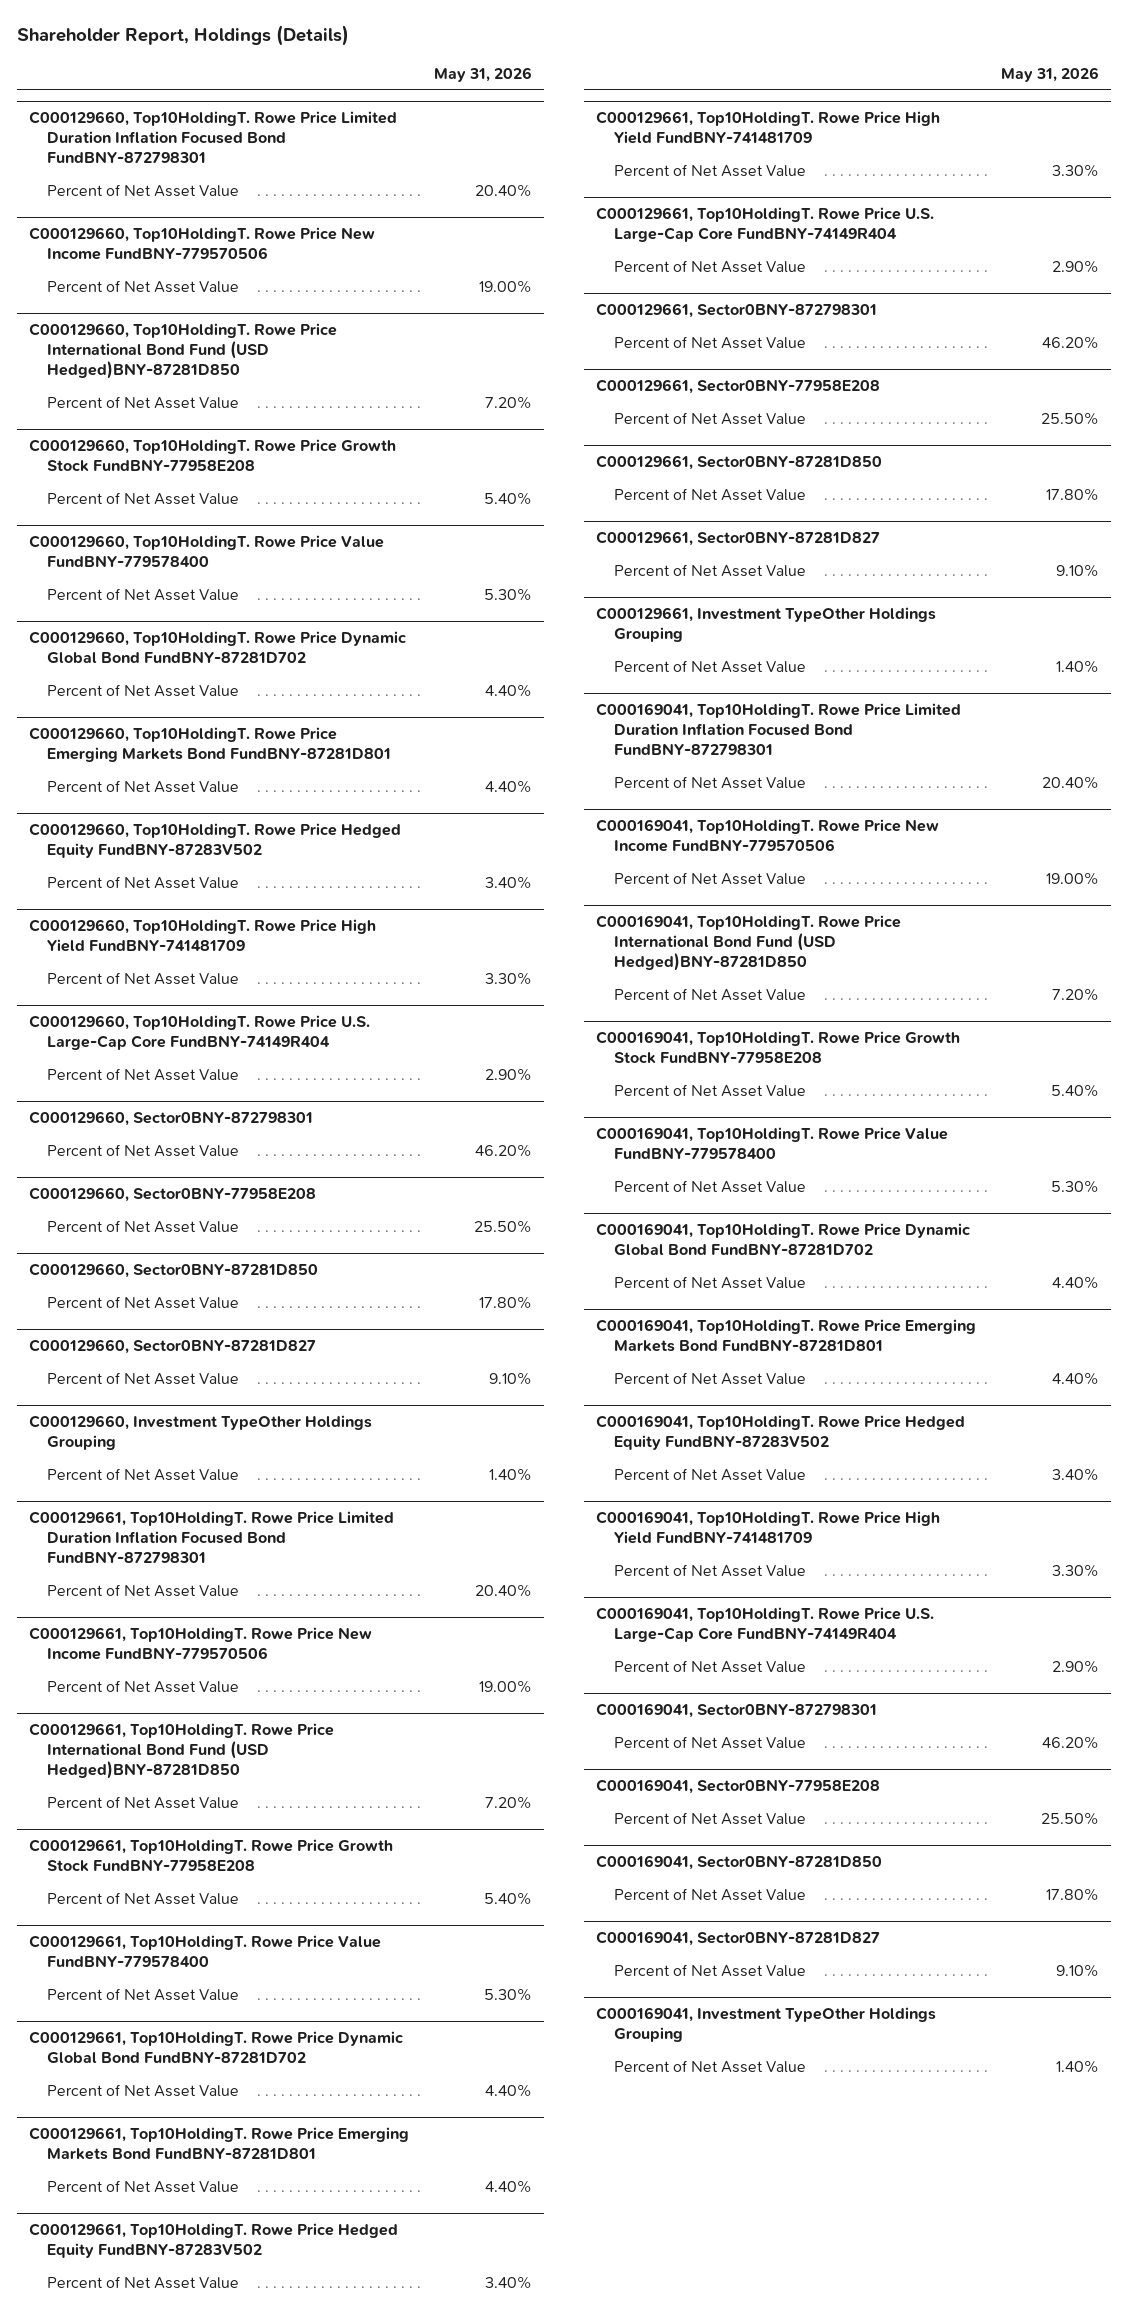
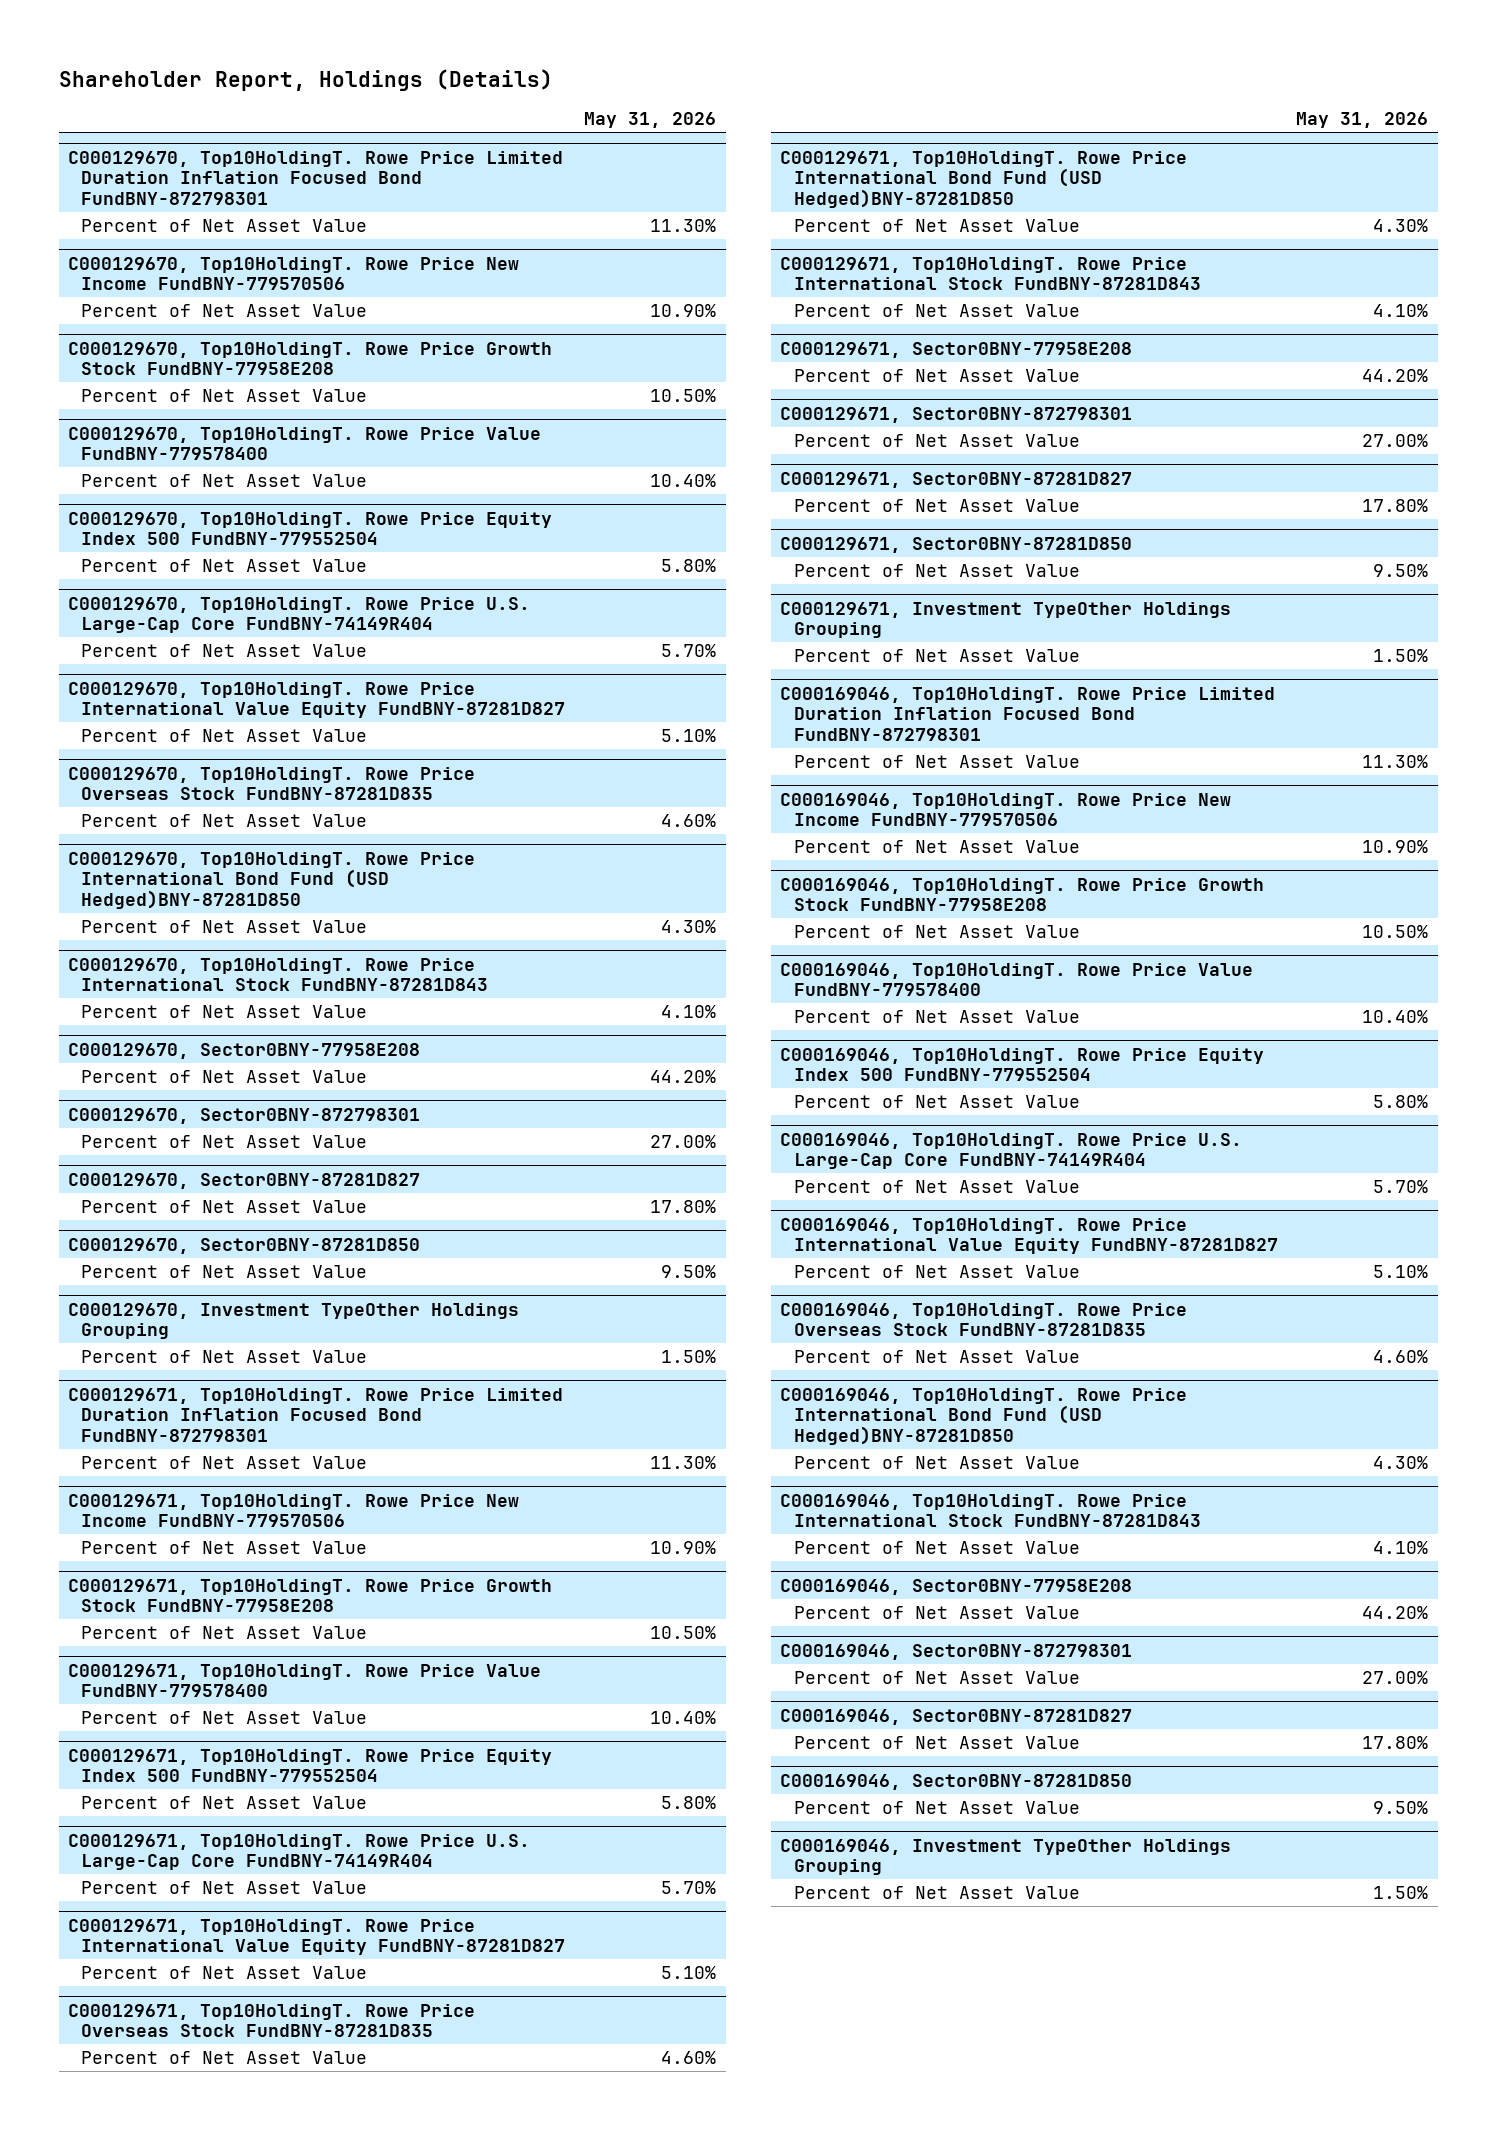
- C000129660, Top10HoldingT. Rowe Price Limited Duration Inflation Focused Bond FundBNY-872798301
- Percent of Net Asset Value | 20.40%
- C000129660, Top10HoldingT. Rowe Price New Income FundBNY-779570506
- Percent of Net Asset Value | 19.00%
- C000129660, Top10HoldingT. Rowe Price International Bond Fund (USD Hedged)BNY-87281D850
- Percent of Net Asset Value | 7.20%
- C000129660, Top10HoldingT. Rowe Price Growth Stock FundBNY-77958E208
- Percent of Net Asset Value | 5.40%
- C000129660, Top10HoldingT. Rowe Price Value FundBNY-779578400
- Percent of Net Asset Value | 5.30%
- C000129660, Top10HoldingT. Rowe Price Dynamic Global Bond FundBNY-87281D702
- Percent of Net Asset Value | 4.40%
- C000129660, Top10HoldingT. Rowe Price Emerging Markets Bond FundBNY-87281D801
- Percent of Net Asset Value | 4.40%
- C000129660, Top10HoldingT. Rowe Price Hedged Equity FundBNY-87283V502
- Percent of Net Asset Value | 3.40%
- C000129660, Top10HoldingT. Rowe Price High Yield FundBNY-741481709
- Percent of Net Asset Value | 3.30%
- C000129660, Top10HoldingT. Rowe Price U.S. Large-Cap Core FundBNY-74149R404
- Percent of Net Asset Value | 2.90%
- C000129660, Sector0BNY-872798301
- Percent of Net Asset Value | 46.20%
- C000129660, Sector0BNY-77958E208
- Percent of Net Asset Value | 25.50%
- C000129660, Sector0BNY-87281D850
+ C000129670, Top10HoldingT. Rowe Price Limited Duration Inflation Focused Bond FundBNY-872798301
+ Percent of Net Asset Value | 11.30%
+ C000129670, Top10HoldingT. Rowe Price New Income FundBNY-779570506
+ Percent of Net Asset Value | 10.90%
+ C000129670, Top10HoldingT. Rowe Price Growth Stock FundBNY-77958E208
+ Percent of Net Asset Value | 10.50%
+ C000129670, Top10HoldingT. Rowe Price Value FundBNY-779578400
+ Percent of Net Asset Value | 10.40%
+ C000129670, Top10HoldingT. Rowe Price Equity Index 500 FundBNY-779552504
+ Percent of Net Asset Value | 5.80%
+ C000129670, Top10HoldingT. Rowe Price U.S. Large-Cap Core FundBNY-74149R404
+ Percent of Net Asset Value | 5.70%
+ C000129670, Top10HoldingT. Rowe Price International Value Equity FundBNY-87281D827
+ Percent of Net Asset Value | 5.10%
+ C000129670, Top10HoldingT. Rowe Price Overseas Stock FundBNY-87281D835
+ Percent of Net Asset Value | 4.60%
+ C000129670, Top10HoldingT. Rowe Price International Bond Fund (USD Hedged)BNY-87281D850
+ Percent of Net Asset Value | 4.30%
+ C000129670, Top10HoldingT. Rowe Price International Stock FundBNY-87281D843
+ Percent of Net Asset Value | 4.10%
+ C000129670, Sector0BNY-77958E208
+ Percent of Net Asset Value | 44.20%
+ C000129670, Sector0BNY-872798301
+ Percent of Net Asset Value | 27.00%
+ C000129670, Sector0BNY-87281D827
- C000129660, Sector0BNY-87281D827
- Percent of Net Asset Value | 9.10%
- C000129660, Investment TypeOther Holdings Grouping
- Percent of Net Asset Value | 1.40%
- C000129661, Top10HoldingT. Rowe Price Limited Duration Inflation Focused Bond FundBNY-872798301
- Percent of Net Asset Value | 20.40%
- C000129661, Top10HoldingT. Rowe Price New Income FundBNY-779570506
- Percent of Net Asset Value | 19.00%
- C000129661, Top10HoldingT. Rowe Price International Bond Fund (USD Hedged)BNY-87281D850
- Percent of Net Asset Value | 7.20%
- C000129661, Top10HoldingT. Rowe Price Growth Stock FundBNY-77958E208
- Percent of Net Asset Value | 5.40%
- C000129661, Top10HoldingT. Rowe Price Value FundBNY-779578400
- Percent of Net Asset Value | 5.30%
- C000129661, Top10HoldingT. Rowe Price Dynamic Global Bond FundBNY-87281D702
- Percent of Net Asset Value | 4.40%
- C000129661, Top10HoldingT. Rowe Price Emerging Markets Bond FundBNY-87281D801
- Percent of Net Asset Value | 4.40%
- C000129661, Top10HoldingT. Rowe Price Hedged Equity FundBNY-87283V502
- Percent of Net Asset Value | 3.40%
- C000129661, Top10HoldingT. Rowe Price High Yield FundBNY-741481709
- Percent of Net Asset Value | 3.30%
- C000129661, Top10HoldingT. Rowe Price U.S. Large-Cap Core FundBNY-74149R404
- Percent of Net Asset Value | 2.90%
- C000129661, Sector0BNY-872798301
- Percent of Net Asset Value | 46.20%
- C000129661, Sector0BNY-77958E208
- Percent of Net Asset Value | 25.50%
- C000129661, Sector0BNY-87281D850
+ C000129670, Sector0BNY-87281D850
+ Percent of Net Asset Value | 9.50%
+ C000129670, Investment TypeOther Holdings Grouping
+ Percent of Net Asset Value | 1.50%
+ C000129671, Top10HoldingT. Rowe Price Limited Duration Inflation Focused Bond FundBNY-872798301
+ Percent of Net Asset Value | 11.30%
+ C000129671, Top10HoldingT. Rowe Price New Income FundBNY-779570506
+ Percent of Net Asset Value | 10.90%
+ C000129671, Top10HoldingT. Rowe Price Growth Stock FundBNY-77958E208
+ Percent of Net Asset Value | 10.50%
+ C000129671, Top10HoldingT. Rowe Price Value FundBNY-779578400
+ Percent of Net Asset Value | 10.40%
+ C000129671, Top10HoldingT. Rowe Price Equity Index 500 FundBNY-779552504
+ Percent of Net Asset Value | 5.80%
+ C000129671, Top10HoldingT. Rowe Price U.S. Large-Cap Core FundBNY-74149R404
+ Percent of Net Asset Value | 5.70%
+ C000129671, Top10HoldingT. Rowe Price International Value Equity FundBNY-87281D827
+ Percent of Net Asset Value | 5.10%
+ C000129671, Top10HoldingT. Rowe Price Overseas Stock FundBNY-87281D835
+ Percent of Net Asset Value | 4.60%
+ C000129671, Top10HoldingT. Rowe Price International Bond Fund (USD Hedged)BNY-87281D850
+ Percent of Net Asset Value | 4.30%
+ C000129671, Top10HoldingT. Rowe Price International Stock FundBNY-87281D843
+ Percent of Net Asset Value | 4.10%
+ C000129671, Sector0BNY-77958E208
+ Percent of Net Asset Value | 44.20%
+ C000129671, Sector0BNY-872798301
+ Percent of Net Asset Value | 27.00%
+ C000129671, Sector0BNY-87281D827
- C000129661, Sector0BNY-87281D827
- Percent of Net Asset Value | 9.10%
- C000129661, Investment TypeOther Holdings Grouping
- Percent of Net Asset Value | 1.40%
- C000169041, Top10HoldingT. Rowe Price Limited Duration Inflation Focused Bond FundBNY-872798301
- Percent of Net Asset Value | 20.40%
- C000169041, Top10HoldingT. Rowe Price New Income FundBNY-779570506
- Percent of Net Asset Value | 19.00%
- C000169041, Top10HoldingT. Rowe Price International Bond Fund (USD Hedged)BNY-87281D850
- Percent of Net Asset Value | 7.20%
- C000169041, Top10HoldingT. Rowe Price Growth Stock FundBNY-77958E208
- Percent of Net Asset Value | 5.40%
- C000169041, Top10HoldingT. Rowe Price Value FundBNY-779578400
- Percent of Net Asset Value | 5.30%
- C000169041, Top10HoldingT. Rowe Price Dynamic Global Bond FundBNY-87281D702
- Percent of Net Asset Value | 4.40%
- C000169041, Top10HoldingT. Rowe Price Emerging Markets Bond FundBNY-87281D801
- Percent of Net Asset Value | 4.40%
- C000169041, Top10HoldingT. Rowe Price Hedged Equity FundBNY-87283V502
- Percent of Net Asset Value | 3.40%
- C000169041, Top10HoldingT. Rowe Price High Yield FundBNY-741481709
- Percent of Net Asset Value | 3.30%
- C000169041, Top10HoldingT. Rowe Price U.S. Large-Cap Core FundBNY-74149R404
- Percent of Net Asset Value | 2.90%
- C000169041, Sector0BNY-872798301
- Percent of Net Asset Value | 46.20%
- C000169041, Sector0BNY-77958E208
- Percent of Net Asset Value | 25.50%
- C000169041, Sector0BNY-87281D850
+ C000129671, Sector0BNY-87281D850
+ Percent of Net Asset Value | 9.50%
+ C000129671, Investment TypeOther Holdings Grouping
+ Percent of Net Asset Value | 1.50%
+ C000169046, Top10HoldingT. Rowe Price Limited Duration Inflation Focused Bond FundBNY-872798301
+ Percent of Net Asset Value | 11.30%
+ C000169046, Top10HoldingT. Rowe Price New Income FundBNY-779570506
+ Percent of Net Asset Value | 10.90%
+ C000169046, Top10HoldingT. Rowe Price Growth Stock FundBNY-77958E208
+ Percent of Net Asset Value | 10.50%
+ C000169046, Top10HoldingT. Rowe Price Value FundBNY-779578400
+ Percent of Net Asset Value | 10.40%
+ C000169046, Top10HoldingT. Rowe Price Equity Index 500 FundBNY-779552504
+ Percent of Net Asset Value | 5.80%
+ C000169046, Top10HoldingT. Rowe Price U.S. Large-Cap Core FundBNY-74149R404
+ Percent of Net Asset Value | 5.70%
+ C000169046, Top10HoldingT. Rowe Price International Value Equity FundBNY-87281D827
+ Percent of Net Asset Value | 5.10%
+ C000169046, Top10HoldingT. Rowe Price Overseas Stock FundBNY-87281D835
+ Percent of Net Asset Value | 4.60%
+ C000169046, Top10HoldingT. Rowe Price International Bond Fund (USD Hedged)BNY-87281D850
+ Percent of Net Asset Value | 4.30%
+ C000169046, Top10HoldingT. Rowe Price International Stock FundBNY-87281D843
+ Percent of Net Asset Value | 4.10%
+ C000169046, Sector0BNY-77958E208
+ Percent of Net Asset Value | 44.20%
+ C000169046, Sector0BNY-872798301
+ Percent of Net Asset Value | 27.00%
+ C000169046, Sector0BNY-87281D827
- C000169041, Sector0BNY-87281D827
- Percent of Net Asset Value | 9.10%
- C000169041, Investment TypeOther Holdings Grouping
- Percent of Net Asset Value | 1.40%
+ C000169046, Sector0BNY-87281D850
+ Percent of Net Asset Value | 9.50%
+ C000169046, Investment TypeOther Holdings Grouping
+ Percent of Net Asset Value | 1.50%

